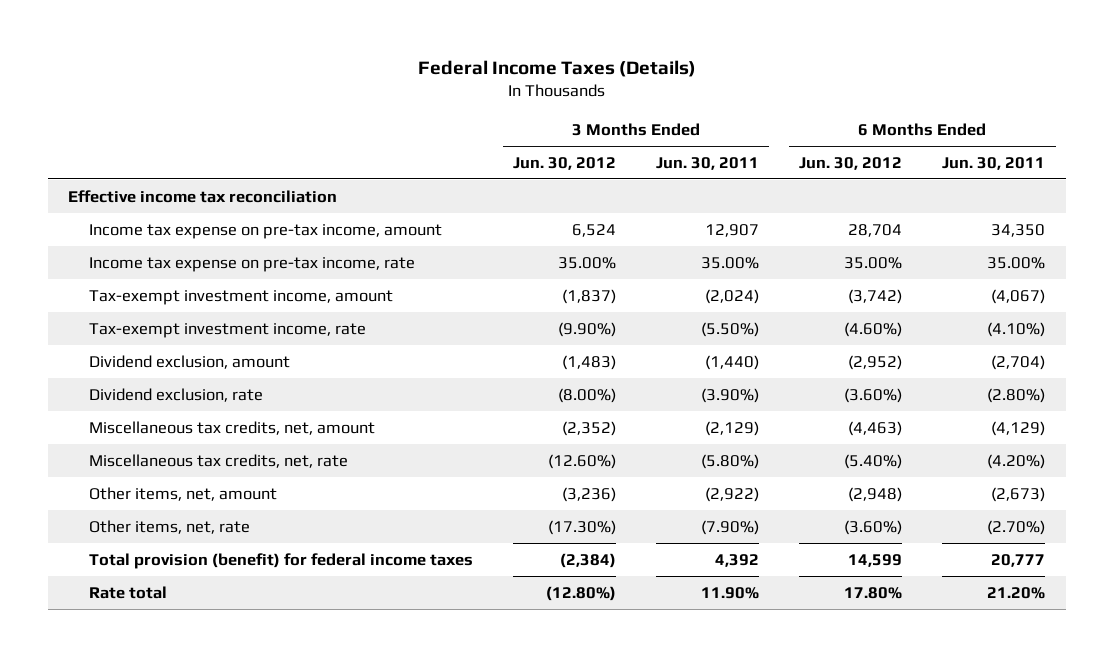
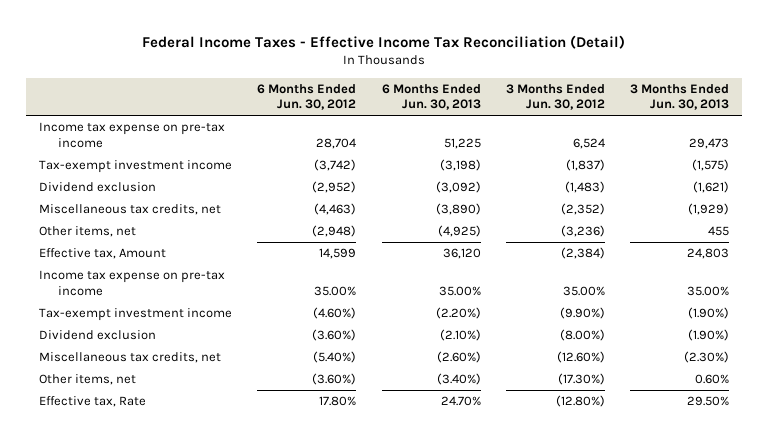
- Federal Income Taxes (Details)
+ Federal Income Taxes - Effective Income Tax Reconciliation (Detail)
- | 3 Months Ended Jun. 30, 2012 | 3 Months Ended Jun. 30, 2011 | 6 Months Ended Jun. 30, 2012 | 6 Months Ended Jun. 30, 2011
+ | 6 Months Ended Jun. 30, 2012 | 6 Months Ended Jun. 30, 2013 | 3 Months Ended Jun. 30, 2012 | 3 Months Ended Jun. 30, 2013
- Effective income tax reconciliation
- Income tax expense on pre-tax income, amount | 6,524 | 12,907 | 28,704 | 34,350
- Income tax expense on pre-tax income, rate | 35.00% | 35.00% | 35.00% | 35.00%
- Tax-exempt investment income, amount | (1,837) | (2,024) | (3,742) | (4,067)
- Tax-exempt investment income, rate | (9.90%) | (5.50%) | (4.60%) | (4.10%)
- Dividend exclusion, amount | (1,483) | (1,440) | (2,952) | (2,704)
- Dividend exclusion, rate | (8.00%) | (3.90%) | (3.60%) | (2.80%)
- Miscellaneous tax credits, net, amount | (2,352) | (2,129) | (4,463) | (4,129)
- Miscellaneous tax credits, net, rate | (12.60%) | (5.80%) | (5.40%) | (4.20%)
- Other items, net, amount | (3,236) | (2,922) | (2,948) | (2,673)
- Other items, net, rate | (17.30%) | (7.90%) | (3.60%) | (2.70%)
- Total provision (benefit) for federal income taxes | (2,384) | 4,392 | 14,599 | 20,777
- Rate total | (12.80%) | 11.90% | 17.80% | 21.20%
+ Income tax expense on pre-tax income | 28,704 | 51,225 | 6,524 | 29,473
+ Tax-exempt investment income | (3,742) | (3,198) | (1,837) | (1,575)
+ Dividend exclusion | (2,952) | (3,092) | (1,483) | (1,621)
+ Miscellaneous tax credits, net | (4,463) | (3,890) | (2,352) | (1,929)
+ Other items, net | (2,948) | (4,925) | (3,236) | 455
+ Effective tax, Amount | 14,599 | 36,120 | (2,384) | 24,803
+ Income tax expense on pre-tax income | 35.00% | 35.00% | 35.00% | 35.00%
+ Tax-exempt investment income | (4.60%) | (2.20%) | (9.90%) | (1.90%)
+ Dividend exclusion | (3.60%) | (2.10%) | (8.00%) | (1.90%)
+ Miscellaneous tax credits, net | (5.40%) | (2.60%) | (12.60%) | (2.30%)
+ Other items, net | (3.60%) | (3.40%) | (17.30%) | 0.60%
+ Effective tax, Rate | 17.80% | 24.70% | (12.80%) | 29.50%

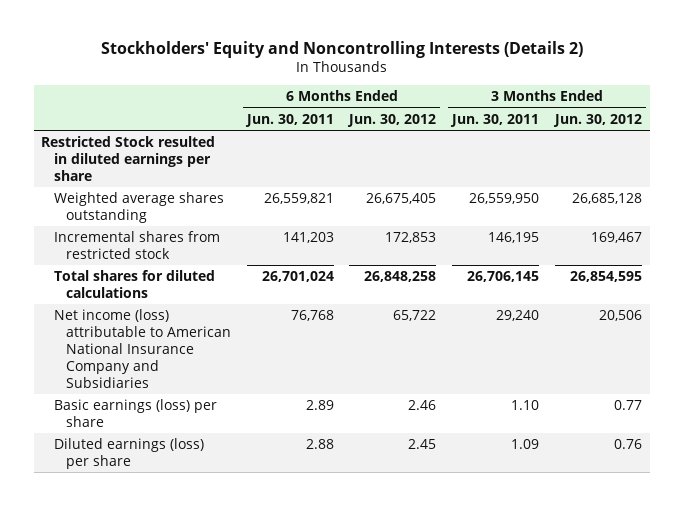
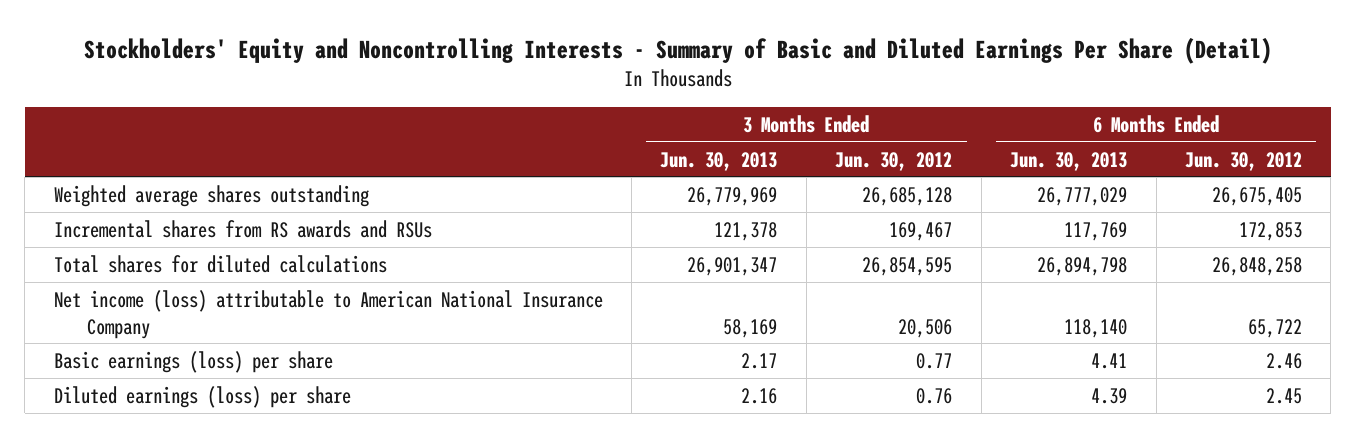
- Stockholders' Equity and Noncontrolling Interests (Details 2)
+ Stockholders' Equity and Noncontrolling Interests - Summary of Basic and Diluted Earnings Per Share (Detail)
- | 6 Months Ended Jun. 30, 2011 | 6 Months Ended Jun. 30, 2012 | 3 Months Ended Jun. 30, 2011 | 3 Months Ended Jun. 30, 2012
+ | 3 Months Ended Jun. 30, 2013 | 3 Months Ended Jun. 30, 2012 | 6 Months Ended Jun. 30, 2013 | 6 Months Ended Jun. 30, 2012
- Restricted Stock resulted in diluted earnings per share
- Incremental shares from restricted stock | 141,203 | 172,853 | 146,195 | 169,467
+ Incremental shares from RS awards and RSUs | 121,378 | 169,467 | 117,769 | 172,853
- Net income (loss) attributable to American National Insurance Company and Subsidiaries | 76,768 | 65,722 | 29,240 | 20,506
+ Net income (loss) attributable to American National Insurance Company | 58,169 | 20,506 | 118,140 | 65,722

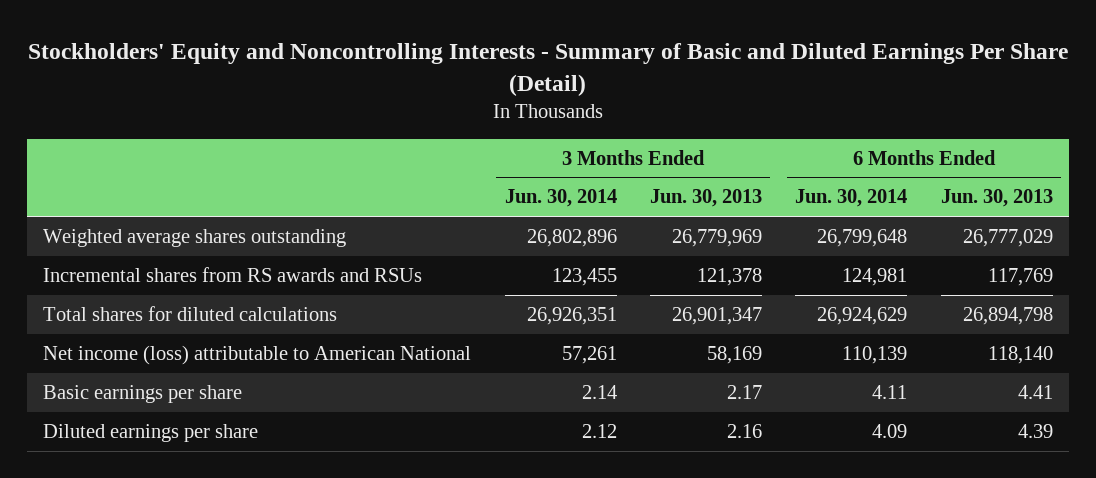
- | 3 Months Ended Jun. 30, 2013 | 3 Months Ended Jun. 30, 2012 | 6 Months Ended Jun. 30, 2013 | 6 Months Ended Jun. 30, 2012
+ | 3 Months Ended Jun. 30, 2014 | 3 Months Ended Jun. 30, 2013 | 6 Months Ended Jun. 30, 2014 | 6 Months Ended Jun. 30, 2013
- Net income (loss) attributable to American National Insurance Company | 58,169 | 20,506 | 118,140 | 65,722
- Basic earnings (loss) per share | 2.17 | 0.77 | 4.41 | 2.46
- Diluted earnings (loss) per share | 2.16 | 0.76 | 4.39 | 2.45
+ Net income (loss) attributable to American National | 57,261 | 58,169 | 110,139 | 118,140
+ Basic earnings per share | 2.14 | 2.17 | 4.11 | 4.41
+ Diluted earnings per share | 2.12 | 2.16 | 4.09 | 4.39

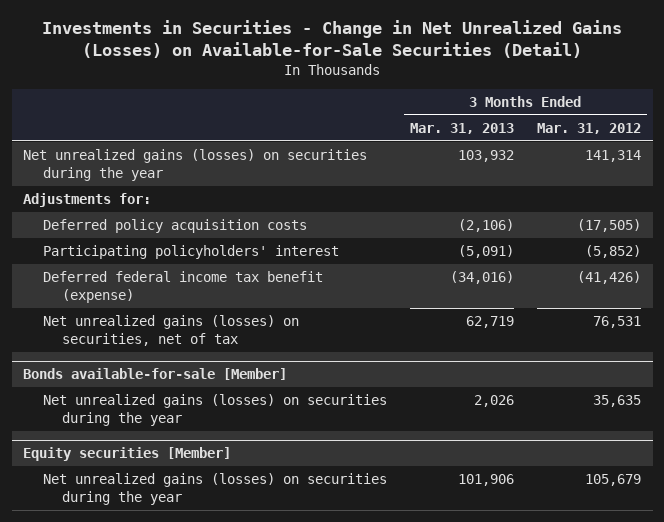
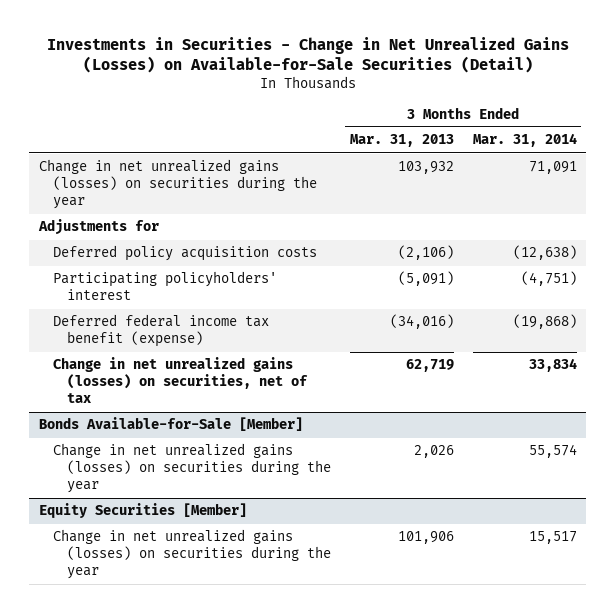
- | 3 Months Ended Mar. 31, 2013 | 3 Months Ended Mar. 31, 2012
+ | 3 Months Ended Mar. 31, 2013 | 3 Months Ended Mar. 31, 2014
- Net unrealized gains (losses) on securities during the year | 103,932 | 141,314
- Adjustments for:
+ Change in net unrealized gains (losses) on securities during the year | 103,932 | 71,091
+ Adjustments for
- Net unrealized gains (losses) on securities, net of tax | 62,719 | 76,531
- Bonds available-for-sale [Member]
- Net unrealized gains (losses) on securities during the year | 2,026 | 35,635
- Equity securities [Member]
- Net unrealized gains (losses) on securities during the year | 101,906 | 105,679
+ Change in net unrealized gains (losses) on securities, net of tax | 62,719 | 33,834
+ Bonds Available-for-Sale [Member]
+ Change in net unrealized gains (losses) on securities during the year | 2,026 | 55,574
+ Equity Securities [Member]
+ Change in net unrealized gains (losses) on securities during the year | 101,906 | 15,517

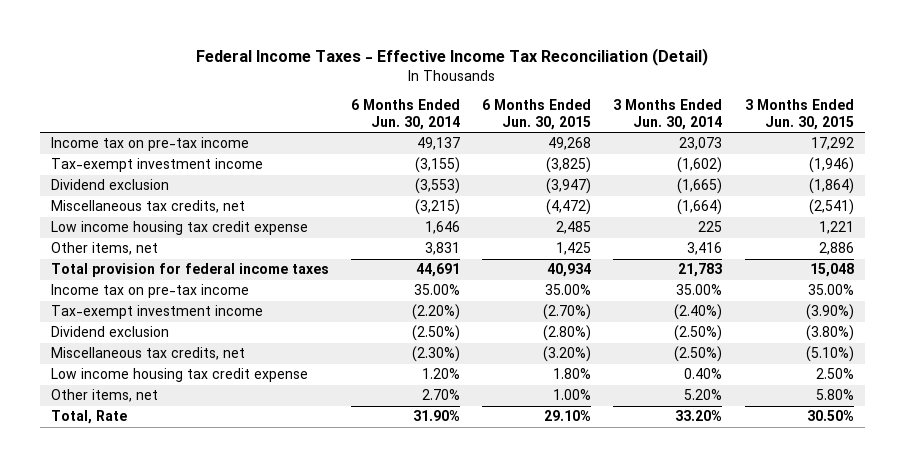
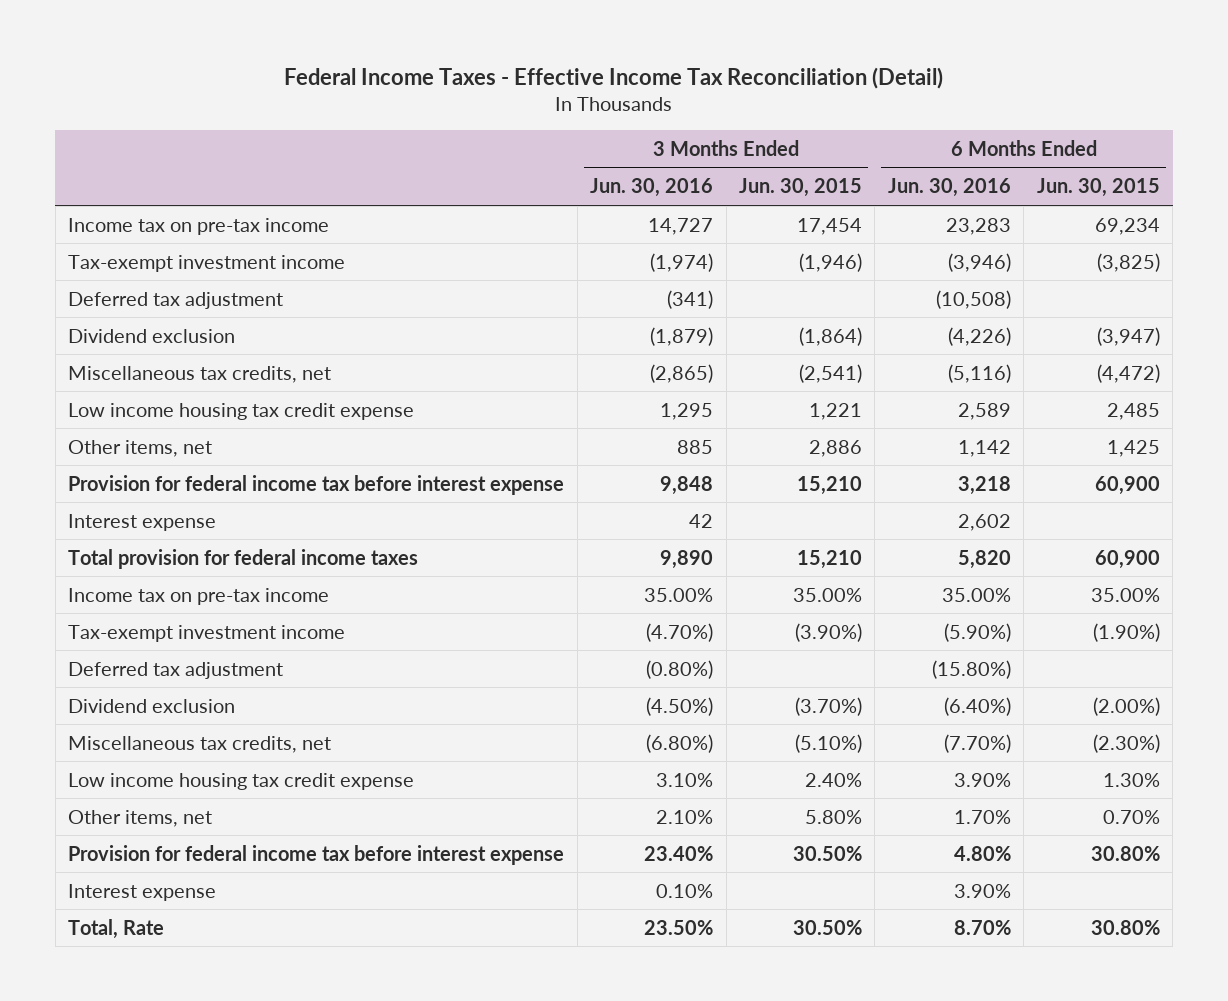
- | 6 Months Ended Jun. 30, 2014 | 6 Months Ended Jun. 30, 2015 | 3 Months Ended Jun. 30, 2014 | 3 Months Ended Jun. 30, 2015
+ | 3 Months Ended Jun. 30, 2016 | 3 Months Ended Jun. 30, 2015 | 6 Months Ended Jun. 30, 2016 | 6 Months Ended Jun. 30, 2015
- Income tax on pre-tax income | 49,137 | 49,268 | 23,073 | 17,292
+ Income tax on pre-tax income | 14,727 | 17,454 | 23,283 | 69,234
+ Deferred tax adjustment | (341) | | (10,508) |
- Total provision for federal income taxes | 44,691 | 40,934 | 21,783 | 15,048
+ Provision for federal income tax before interest expense | 9,848 | 15,210 | 3,218 | 60,900
+ Interest expense | 42 | | 2,602 |
+ Total provision for federal income taxes | 9,890 | 15,210 | 5,820 | 60,900
- Tax-exempt investment income | (2.20%) | (2.70%) | (2.40%) | (3.90%)
- Dividend exclusion | (2.50%) | (2.80%) | (2.50%) | (3.80%)
- Miscellaneous tax credits, net | (2.30%) | (3.20%) | (2.50%) | (5.10%)
- Low income housing tax credit expense | 1.20% | 1.80% | 0.40% | 2.50%
- Other items, net | 2.70% | 1.00% | 5.20% | 5.80%
- Total, Rate | 31.90% | 29.10% | 33.20% | 30.50%
+ Tax-exempt investment income | (4.70%) | (3.90%) | (5.90%) | (1.90%)
+ Deferred tax adjustment | (0.80%) | | (15.80%) |
+ Dividend exclusion | (4.50%) | (3.70%) | (6.40%) | (2.00%)
+ Miscellaneous tax credits, net | (6.80%) | (5.10%) | (7.70%) | (2.30%)
+ Low income housing tax credit expense | 3.10% | 2.40% | 3.90% | 1.30%
+ Other items, net | 2.10% | 5.80% | 1.70% | 0.70%
+ Provision for federal income tax before interest expense | 23.40% | 30.50% | 4.80% | 30.80%
+ Interest expense | 0.10% | | 3.90% |
+ Total, Rate | 23.50% | 30.50% | 8.70% | 30.80%

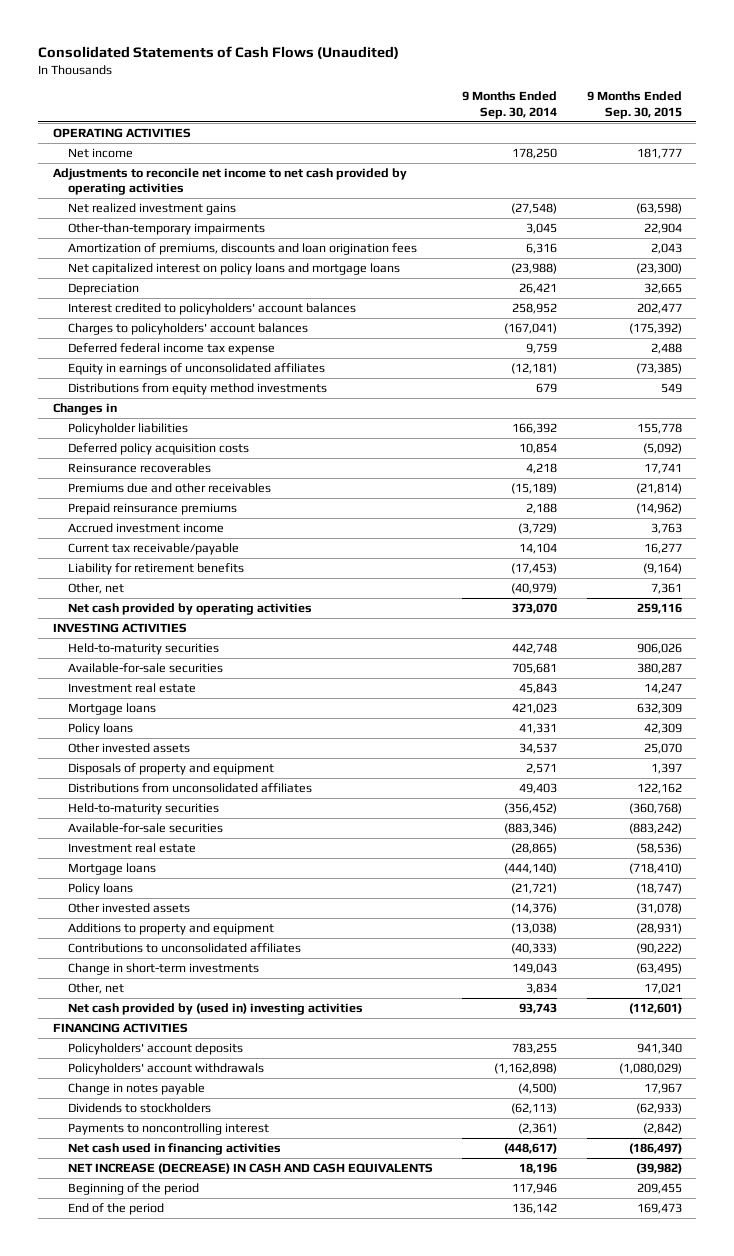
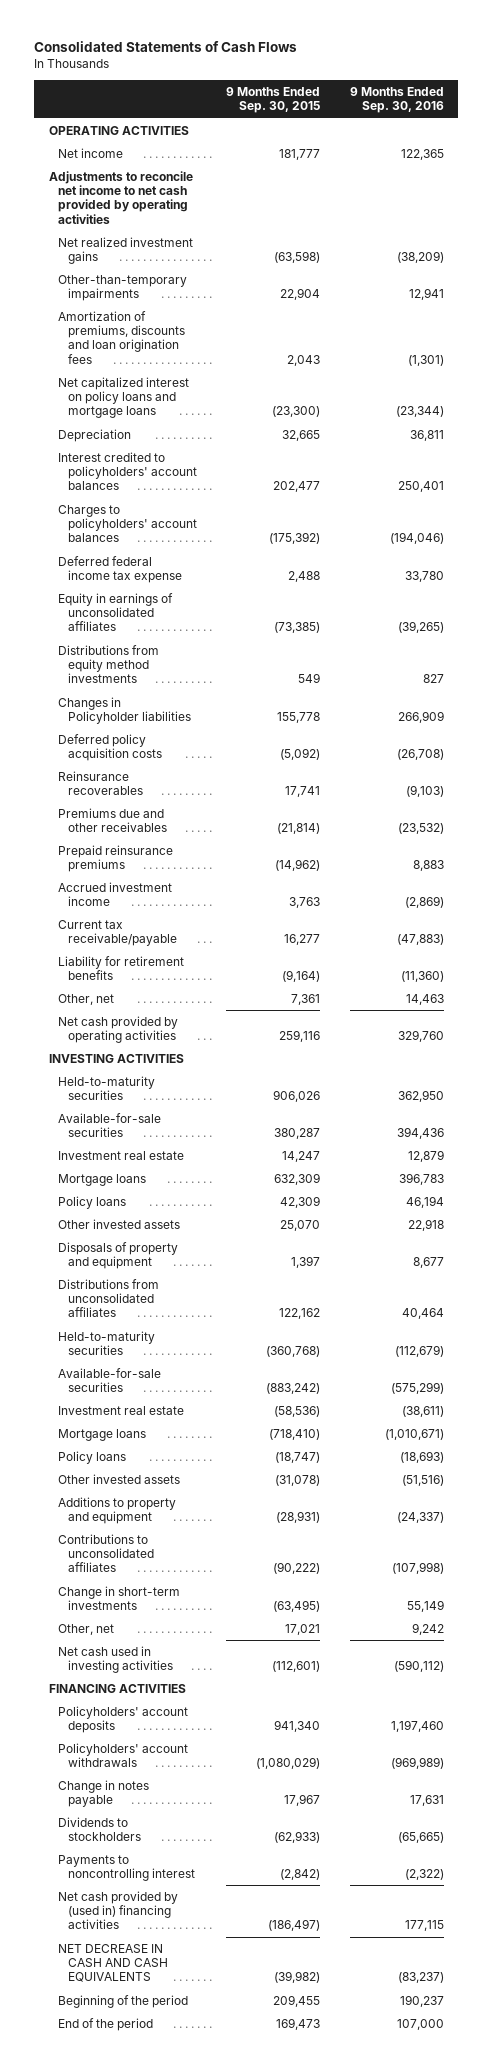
- Consolidated Statements of Cash Flows (Unaudited)
+ Consolidated Statements of Cash Flows
- | 9 Months Ended Sep. 30, 2014 | 9 Months Ended Sep. 30, 2015
+ | 9 Months Ended Sep. 30, 2015 | 9 Months Ended Sep. 30, 2016
- Changes in
- Policyholder liabilities | 166,392 | 155,778
+ Changes in Policyholder liabilities | 155,778 | 266,909
- Net cash provided by (used in) investing activities | 93,743 | (112,601)
+ Net cash used in investing activities | (112,601) | (590,112)
- Net cash used in financing activities | (448,617) | (186,497)
- NET INCREASE (DECREASE) IN CASH AND CASH EQUIVALENTS | 18,196 | (39,982)
+ Net cash provided by (used in) financing activities | (186,497) | 177,115
+ NET DECREASE IN CASH AND CASH EQUIVALENTS | (39,982) | (83,237)

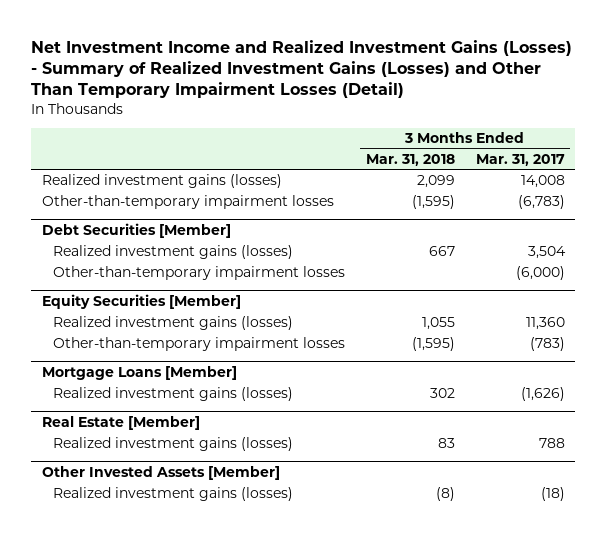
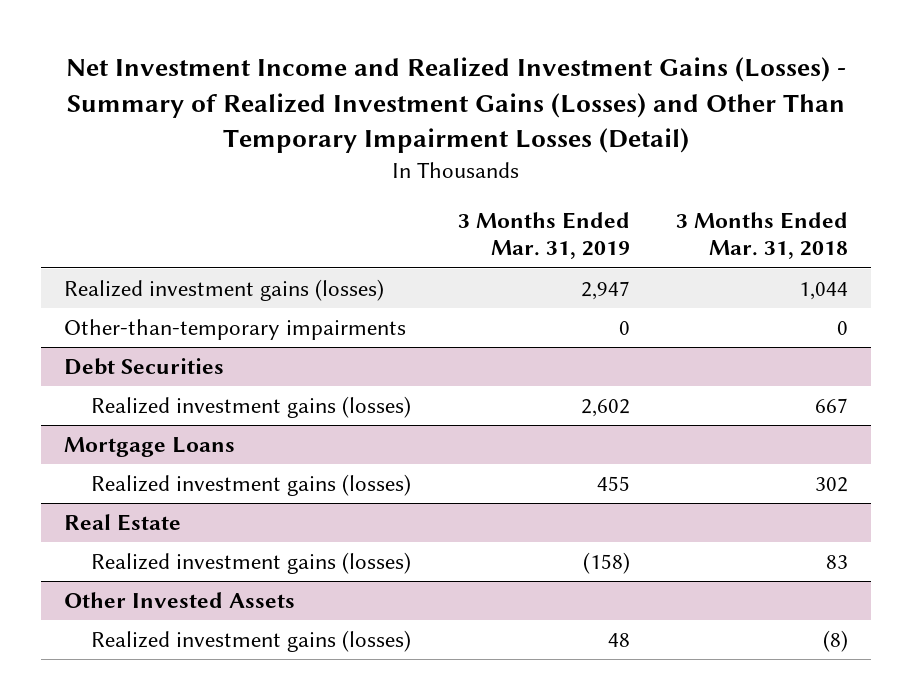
- | 3 Months Ended Mar. 31, 2018 | 3 Months Ended Mar. 31, 2017
+ | 3 Months Ended Mar. 31, 2019 | 3 Months Ended Mar. 31, 2018
- Realized investment gains (losses) | 2,099 | 14,008
- Other-than-temporary impairment losses | (1,595) | (6,783)
- Debt Securities [Member]
+ Realized investment gains (losses) | 2,947 | 1,044
+ Other-than-temporary impairments | 0 | 0
+ Debt Securities
- Other-than-temporary impairment losses | | (6,000)
- Equity Securities [Member]
- Realized investment gains (losses) | 1,055 | 11,360
- Other-than-temporary impairment losses | (1,595) | (783)
- Mortgage Loans [Member]
+ Mortgage Loans
- Real Estate [Member]
+ Real Estate
- Other Invested Assets [Member]
+ Other Invested Assets

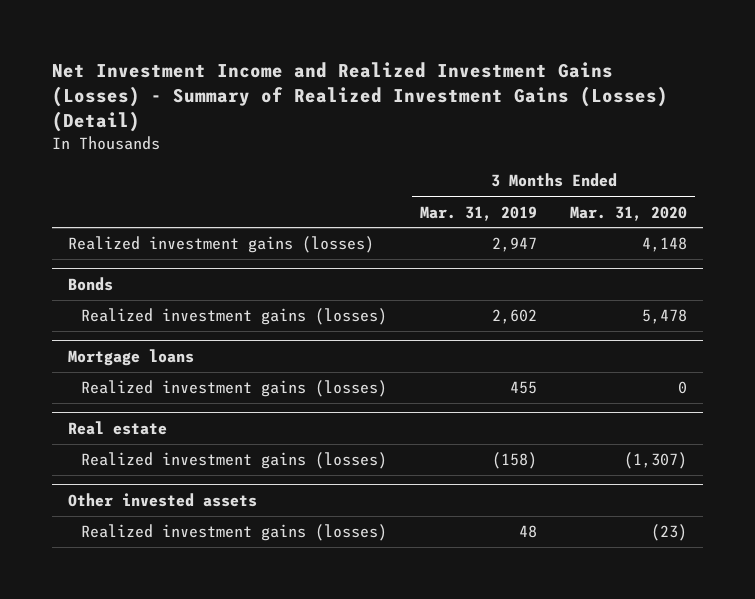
- Net Investment Income and Realized Investment Gains (Losses) - Summary of Realized Investment Gains (Losses) and Other Than Temporary Impairment Losses (Detail)
+ Net Investment Income and Realized Investment Gains (Losses) - Summary of Realized Investment Gains (Losses) (Detail)
- | 3 Months Ended Mar. 31, 2019 | 3 Months Ended Mar. 31, 2018
+ | 3 Months Ended Mar. 31, 2019 | 3 Months Ended Mar. 31, 2020
- Other-than-temporary impairments | 0 | 0
- Debt Securities
+ Bonds
- Mortgage Loans
+ Mortgage loans
- Real Estate
+ Real estate
- Other Invested Assets
+ Other invested assets

